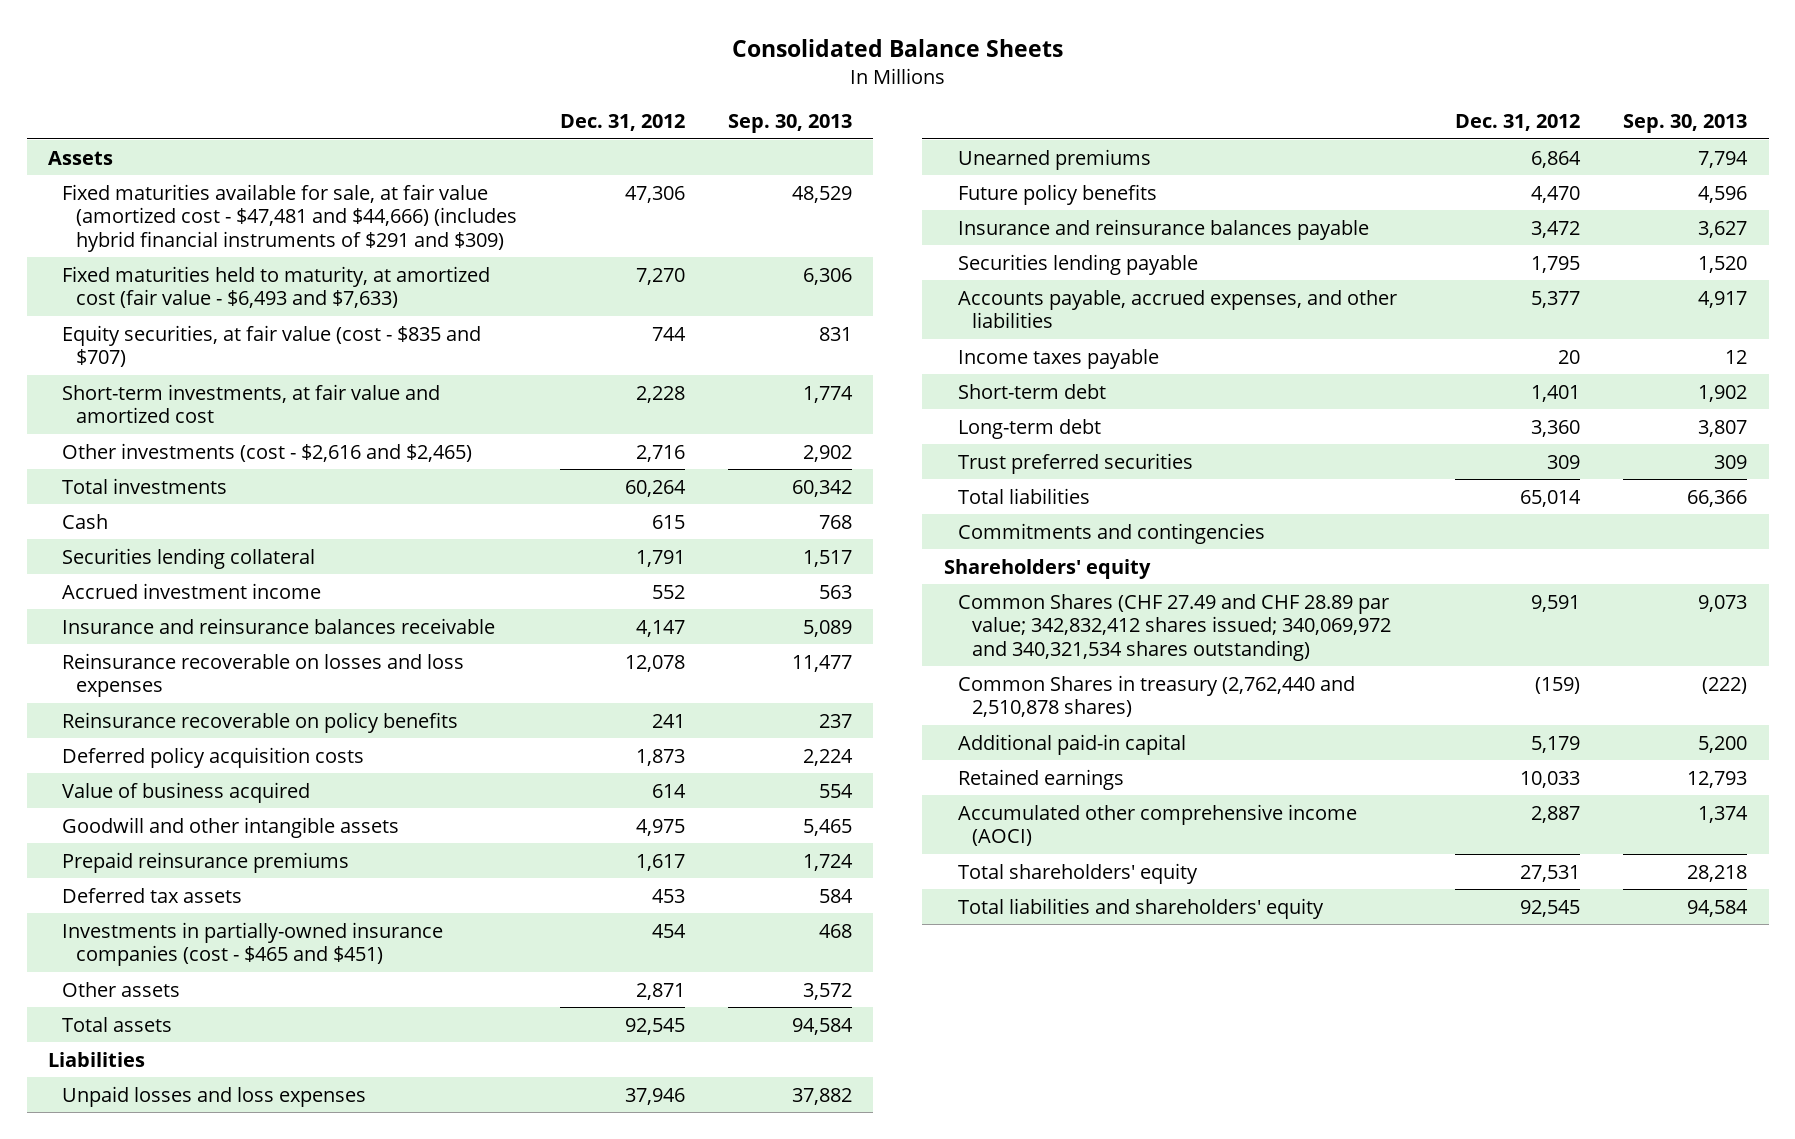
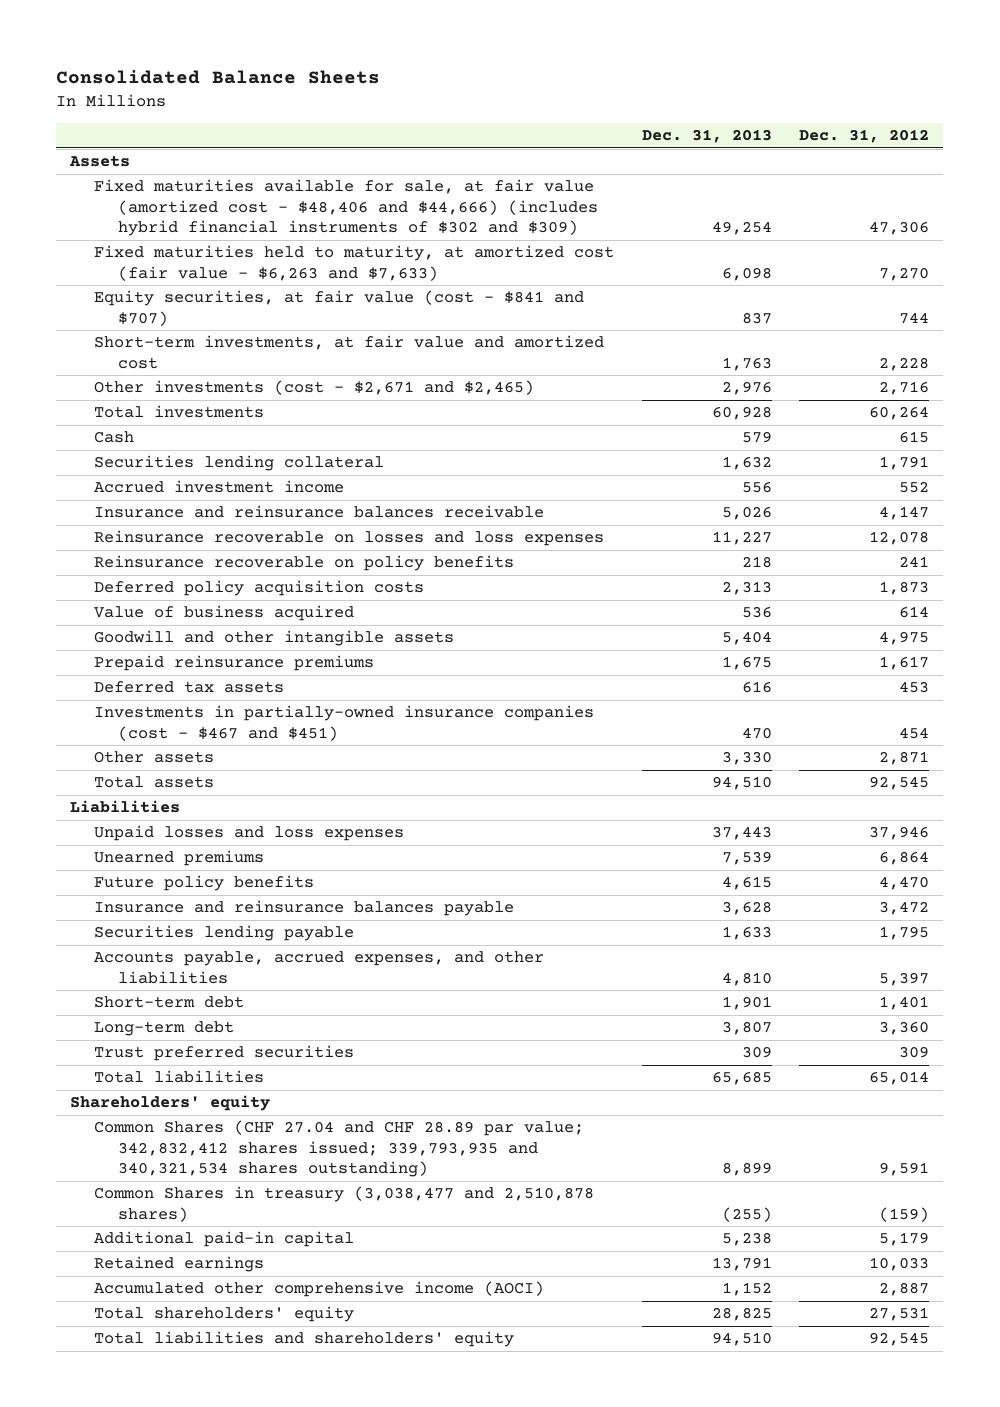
- | Dec. 31, 2012 | Sep. 30, 2013
+ | Dec. 31, 2013 | Dec. 31, 2012
- Fixed maturities available for sale, at fair value (amortized cost - $47,481 and $44,666) (includes hybrid financial instruments of $291 and $309) | 47,306 | 48,529
- Fixed maturities held to maturity, at amortized cost (fair value - $6,493 and $7,633) | 7,270 | 6,306
- Equity securities, at fair value (cost - $835 and $707) | 744 | 831
+ Fixed maturities available for sale, at fair value (amortized cost - $48,406 and $44,666) (includes hybrid financial instruments of $302 and $309) | 49,254 | 47,306
+ Fixed maturities held to maturity, at amortized cost (fair value - $6,263 and $7,633) | 6,098 | 7,270
+ Equity securities, at fair value (cost - $841 and $707) | 837 | 744
- Other investments (cost - $2,616 and $2,465) | 2,716 | 2,902
+ Other investments (cost - $2,671 and $2,465) | 2,976 | 2,716
- Investments in partially-owned insurance companies (cost - $465 and $451) | 454 | 468
+ Investments in partially-owned insurance companies (cost - $467 and $451) | 470 | 454
- Accounts payable, accrued expenses, and other liabilities | 5,377 | 4,917
- Income taxes payable | 20 | 12
+ Accounts payable, accrued expenses, and other liabilities | 4,810 | 5,397
- Commitments and contingencies
- Common Shares (CHF 27.49 and CHF 28.89 par value; 342,832,412 shares issued; 340,069,972 and 340,321,534 shares outstanding) | 9,591 | 9,073
- Common Shares in treasury (2,762,440 and 2,510,878 shares) | (159) | (222)
+ Common Shares (CHF 27.04 and CHF 28.89 par value; 342,832,412 shares issued; 339,793,935 and 340,321,534 shares outstanding) | 8,899 | 9,591
+ Common Shares in treasury (3,038,477 and 2,510,878 shares) | (255) | (159)

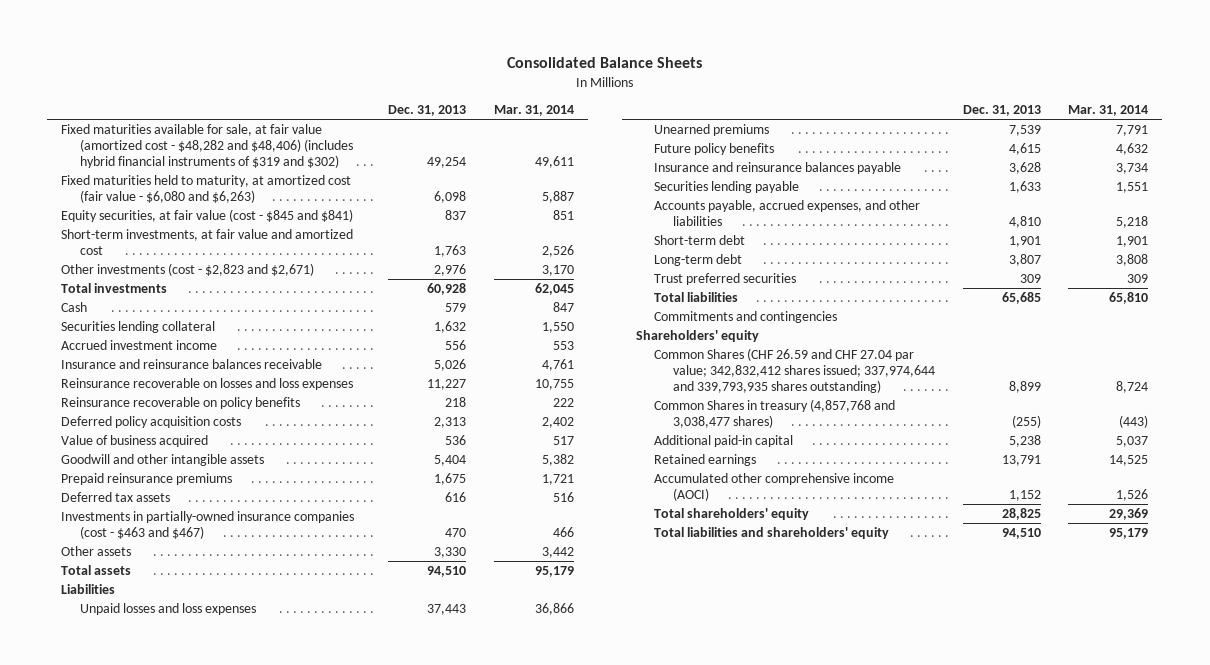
- | Dec. 31, 2013 | Dec. 31, 2012
+ | Dec. 31, 2013 | Mar. 31, 2014
- Assets
- Fixed maturities available for sale, at fair value (amortized cost - $48,406 and $44,666) (includes hybrid financial instruments of $302 and $309) | 49,254 | 47,306
- Fixed maturities held to maturity, at amortized cost (fair value - $6,263 and $7,633) | 6,098 | 7,270
- Equity securities, at fair value (cost - $841 and $707) | 837 | 744
+ Fixed maturities available for sale, at fair value (amortized cost - $48,282 and $48,406) (includes hybrid financial instruments of $319 and $302) | 49,254 | 49,611
+ Fixed maturities held to maturity, at amortized cost (fair value - $6,080 and $6,263) | 6,098 | 5,887
+ Equity securities, at fair value (cost - $845 and $841) | 837 | 851
- Other investments (cost - $2,671 and $2,465) | 2,976 | 2,716
+ Other investments (cost - $2,823 and $2,671) | 2,976 | 3,170
- Investments in partially-owned insurance companies (cost - $467 and $451) | 470 | 454
+ Investments in partially-owned insurance companies (cost - $463 and $467) | 470 | 466
+ Commitments and contingencies
- Common Shares (CHF 27.04 and CHF 28.89 par value; 342,832,412 shares issued; 339,793,935 and 340,321,534 shares outstanding) | 8,899 | 9,591
- Common Shares in treasury (3,038,477 and 2,510,878 shares) | (255) | (159)
+ Common Shares (CHF 26.59 and CHF 27.04 par value; 342,832,412 shares issued; 337,974,644 and 339,793,935 shares outstanding) | 8,899 | 8,724
+ Common Shares in treasury (4,857,768 and 3,038,477 shares) | (255) | (443)

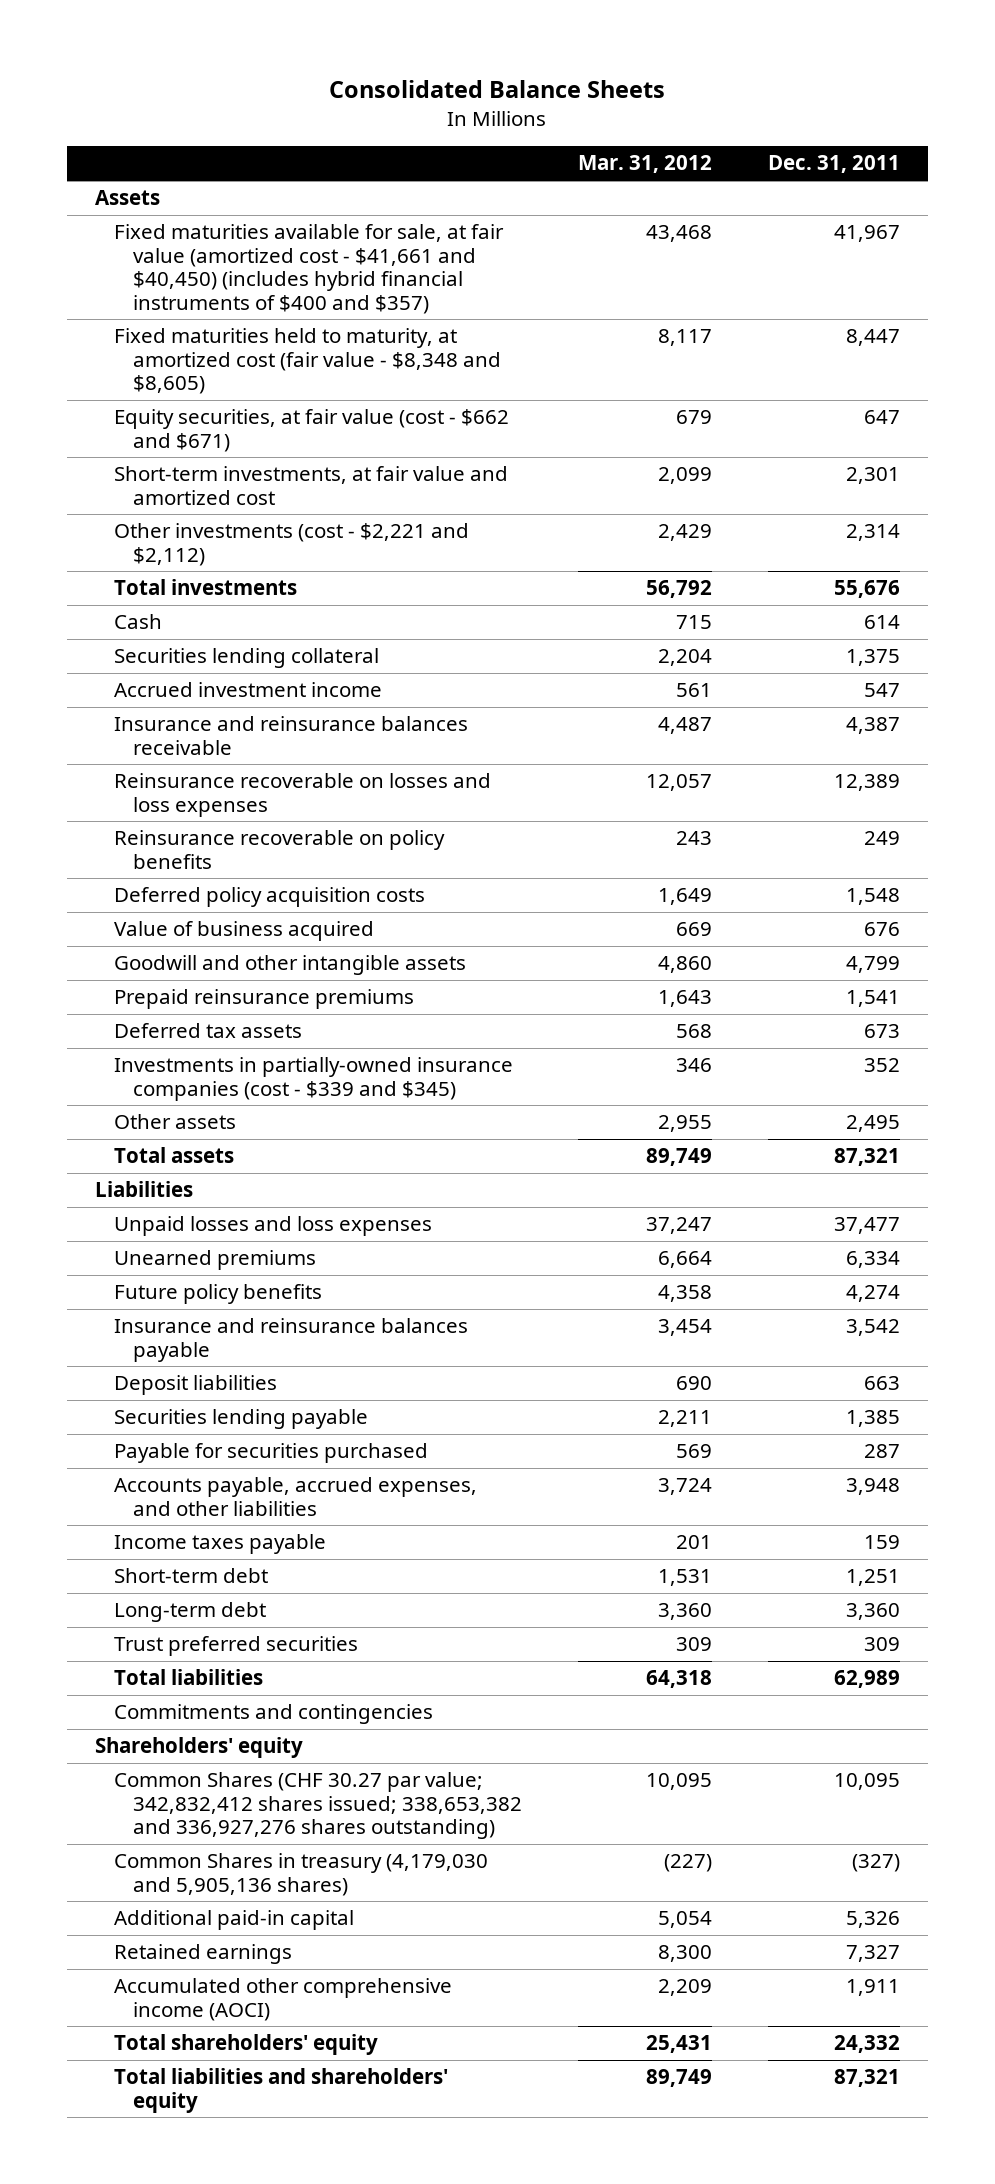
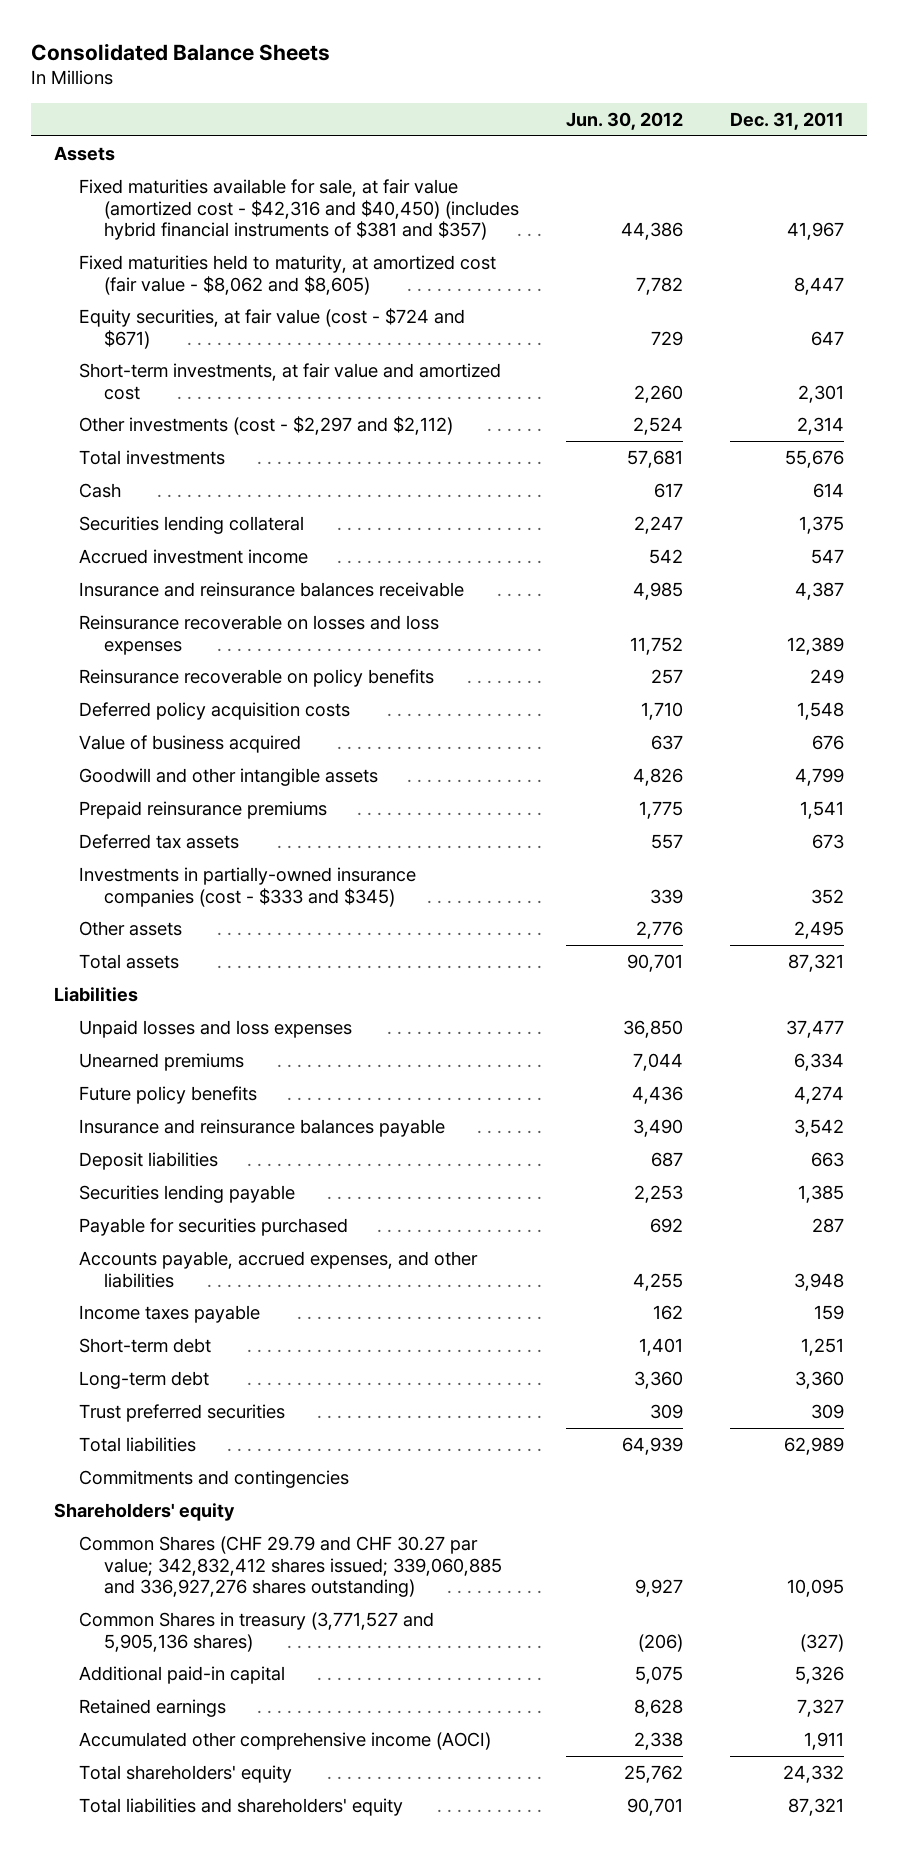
- | Mar. 31, 2012 | Dec. 31, 2011
+ | Jun. 30, 2012 | Dec. 31, 2011
- Fixed maturities available for sale, at fair value (amortized cost - $41,661 and $40,450) (includes hybrid financial instruments of $400 and $357) | 43,468 | 41,967
- Fixed maturities held to maturity, at amortized cost (fair value - $8,348 and $8,605) | 8,117 | 8,447
- Equity securities, at fair value (cost - $662 and $671) | 679 | 647
+ Fixed maturities available for sale, at fair value (amortized cost - $42,316 and $40,450) (includes hybrid financial instruments of $381 and $357) | 44,386 | 41,967
+ Fixed maturities held to maturity, at amortized cost (fair value - $8,062 and $8,605) | 7,782 | 8,447
+ Equity securities, at fair value (cost - $724 and $671) | 729 | 647
- Other investments (cost - $2,221 and $2,112) | 2,429 | 2,314
+ Other investments (cost - $2,297 and $2,112) | 2,524 | 2,314
- Investments in partially-owned insurance companies (cost - $339 and $345) | 346 | 352
+ Investments in partially-owned insurance companies (cost - $333 and $345) | 339 | 352
- Common Shares (CHF 30.27 par value; 342,832,412 shares issued; 338,653,382 and 336,927,276 shares outstanding) | 10,095 | 10,095
- Common Shares in treasury (4,179,030 and 5,905,136 shares) | (227) | (327)
+ Common Shares (CHF 29.79 and CHF 30.27 par value; 342,832,412 shares issued; 339,060,885 and 336,927,276 shares outstanding) | 9,927 | 10,095
+ Common Shares in treasury (3,771,527 and 5,905,136 shares) | (206) | (327)

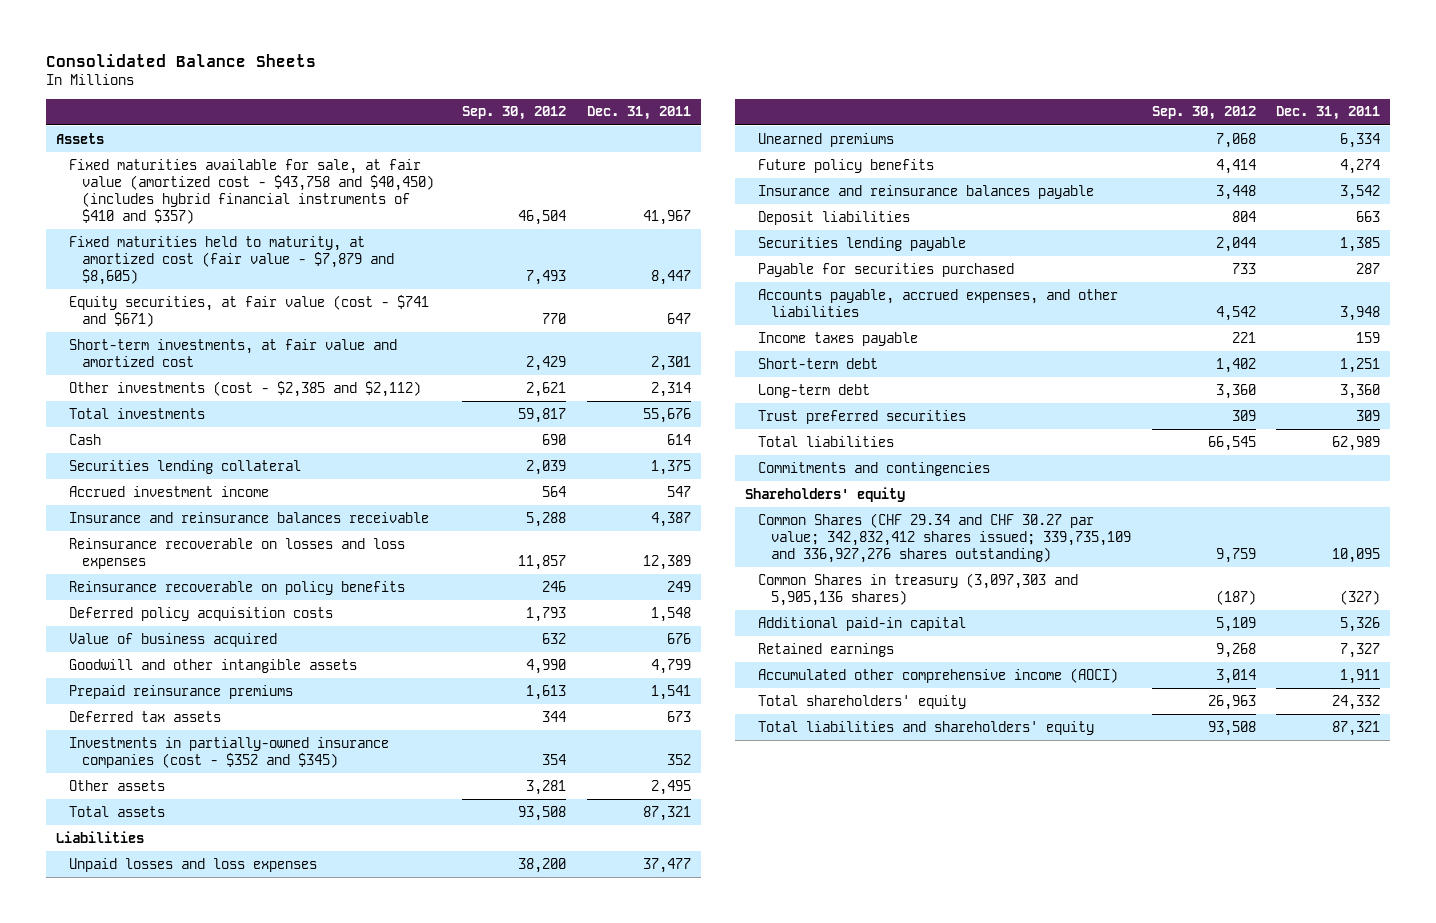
- | Jun. 30, 2012 | Dec. 31, 2011
+ | Sep. 30, 2012 | Dec. 31, 2011
- Fixed maturities available for sale, at fair value (amortized cost - $42,316 and $40,450) (includes hybrid financial instruments of $381 and $357) | 44,386 | 41,967
- Fixed maturities held to maturity, at amortized cost (fair value - $8,062 and $8,605) | 7,782 | 8,447
- Equity securities, at fair value (cost - $724 and $671) | 729 | 647
+ Fixed maturities available for sale, at fair value (amortized cost - $43,758 and $40,450) (includes hybrid financial instruments of $410 and $357) | 46,504 | 41,967
+ Fixed maturities held to maturity, at amortized cost (fair value - $7,879 and $8,605) | 7,493 | 8,447
+ Equity securities, at fair value (cost - $741 and $671) | 770 | 647
- Other investments (cost - $2,297 and $2,112) | 2,524 | 2,314
+ Other investments (cost - $2,385 and $2,112) | 2,621 | 2,314
- Investments in partially-owned insurance companies (cost - $333 and $345) | 339 | 352
+ Investments in partially-owned insurance companies (cost - $352 and $345) | 354 | 352
- Common Shares (CHF 29.79 and CHF 30.27 par value; 342,832,412 shares issued; 339,060,885 and 336,927,276 shares outstanding) | 9,927 | 10,095
- Common Shares in treasury (3,771,527 and 5,905,136 shares) | (206) | (327)
+ Common Shares (CHF 29.34 and CHF 30.27 par value; 342,832,412 shares issued; 339,735,109 and 336,927,276 shares outstanding) | 9,759 | 10,095
+ Common Shares in treasury (3,097,303 and 5,905,136 shares) | (187) | (327)

